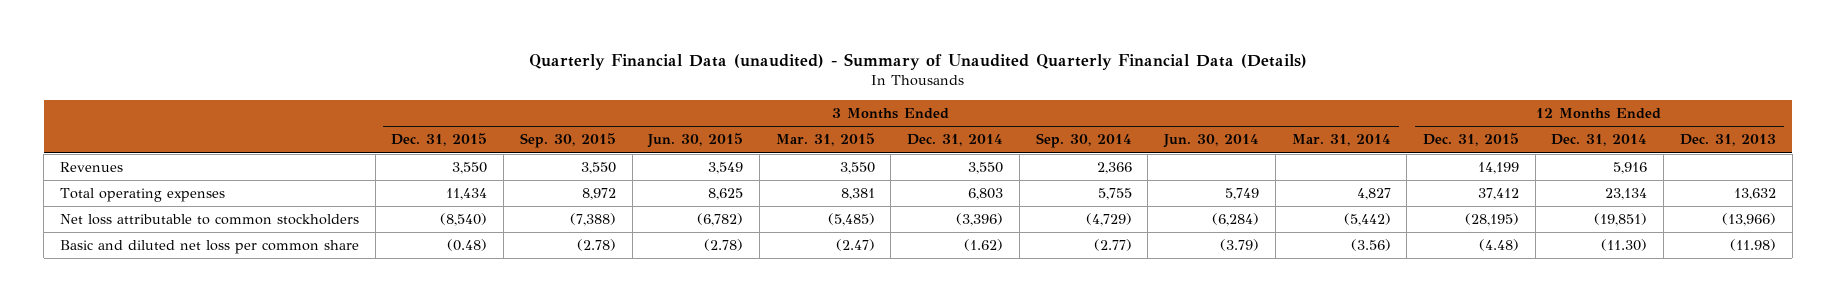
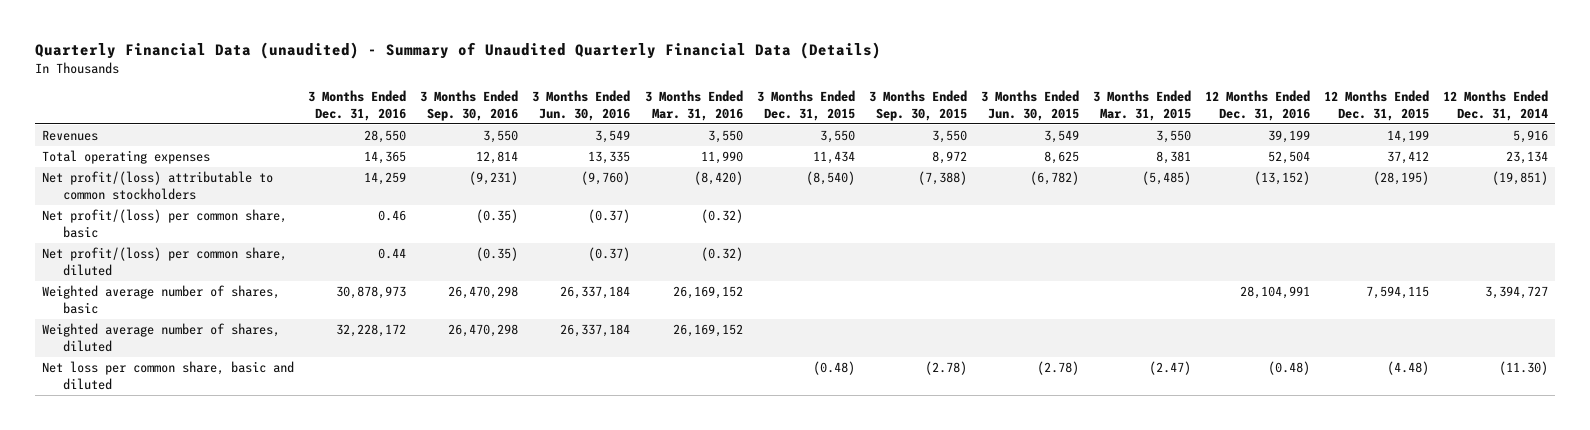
- | 3 Months Ended Dec. 31, 2015 | 3 Months Ended Sep. 30, 2015 | 3 Months Ended Jun. 30, 2015 | 3 Months Ended Mar. 31, 2015 | 3 Months Ended Dec. 31, 2014 | 3 Months Ended Sep. 30, 2014 | 3 Months Ended Jun. 30, 2014 | 3 Months Ended Mar. 31, 2014 | 12 Months Ended Dec. 31, 2015 | 12 Months Ended Dec. 31, 2014 | 12 Months Ended Dec. 31, 2013
+ | 3 Months Ended Dec. 31, 2016 | 3 Months Ended Sep. 30, 2016 | 3 Months Ended Jun. 30, 2016 | 3 Months Ended Mar. 31, 2016 | 3 Months Ended Dec. 31, 2015 | 3 Months Ended Sep. 30, 2015 | 3 Months Ended Jun. 30, 2015 | 3 Months Ended Mar. 31, 2015 | 12 Months Ended Dec. 31, 2016 | 12 Months Ended Dec. 31, 2015 | 12 Months Ended Dec. 31, 2014
- Net loss attributable to common stockholders | (8,540) | (7,388) | (6,782) | (5,485) | (3,396) | (4,729) | (6,284) | (5,442) | (28,195) | (19,851) | (13,966)
- Basic and diluted net loss per common share | (0.48) | (2.78) | (2.78) | (2.47) | (1.62) | (2.77) | (3.79) | (3.56) | (4.48) | (11.30) | (11.98)
+ Net profit/(loss) attributable to common stockholders | 14,259 | (9,231) | (9,760) | (8,420) | (8,540) | (7,388) | (6,782) | (5,485) | (13,152) | (28,195) | (19,851)
+ Net profit/(loss) per common share, basic | 0.46 | (0.35) | (0.37) | (0.32) | | | | | | |
+ Net profit/(loss) per common share, diluted | 0.44 | (0.35) | (0.37) | (0.32) | | | | | | |
+ Weighted average number of shares, basic | 30,878,973 | 26,470,298 | 26,337,184 | 26,169,152 | | | | | 28,104,991 | 7,594,115 | 3,394,727
+ Weighted average number of shares, diluted | 32,228,172 | 26,470,298 | 26,337,184 | 26,169,152 | | | | | | |
+ Net loss per common share, basic and diluted | | | | | (0.48) | (2.78) | (2.78) | (2.47) | (0.48) | (4.48) | (11.30)

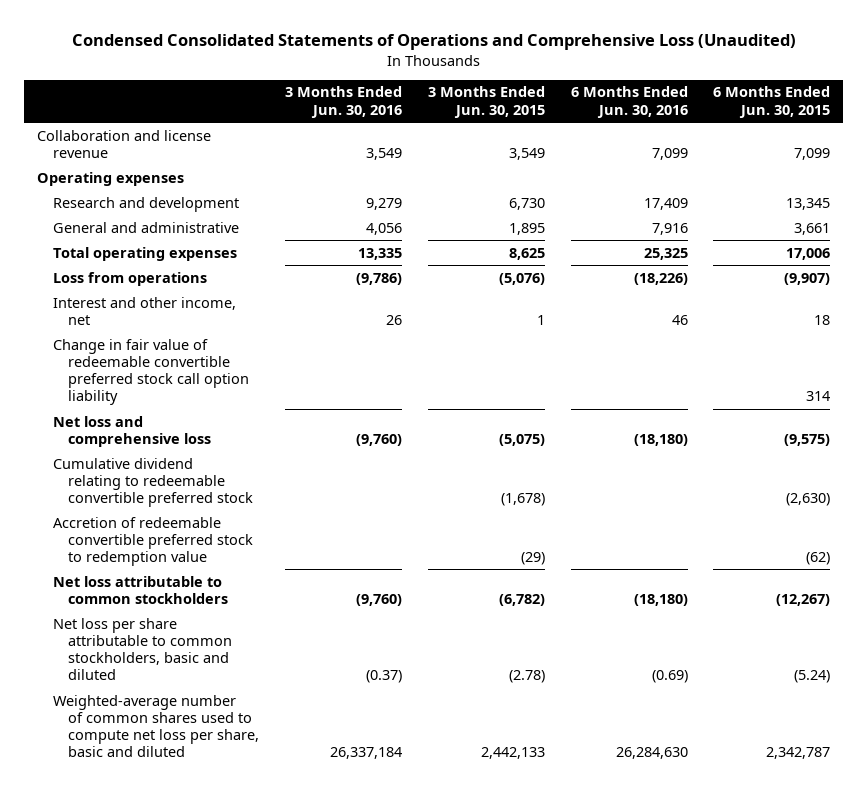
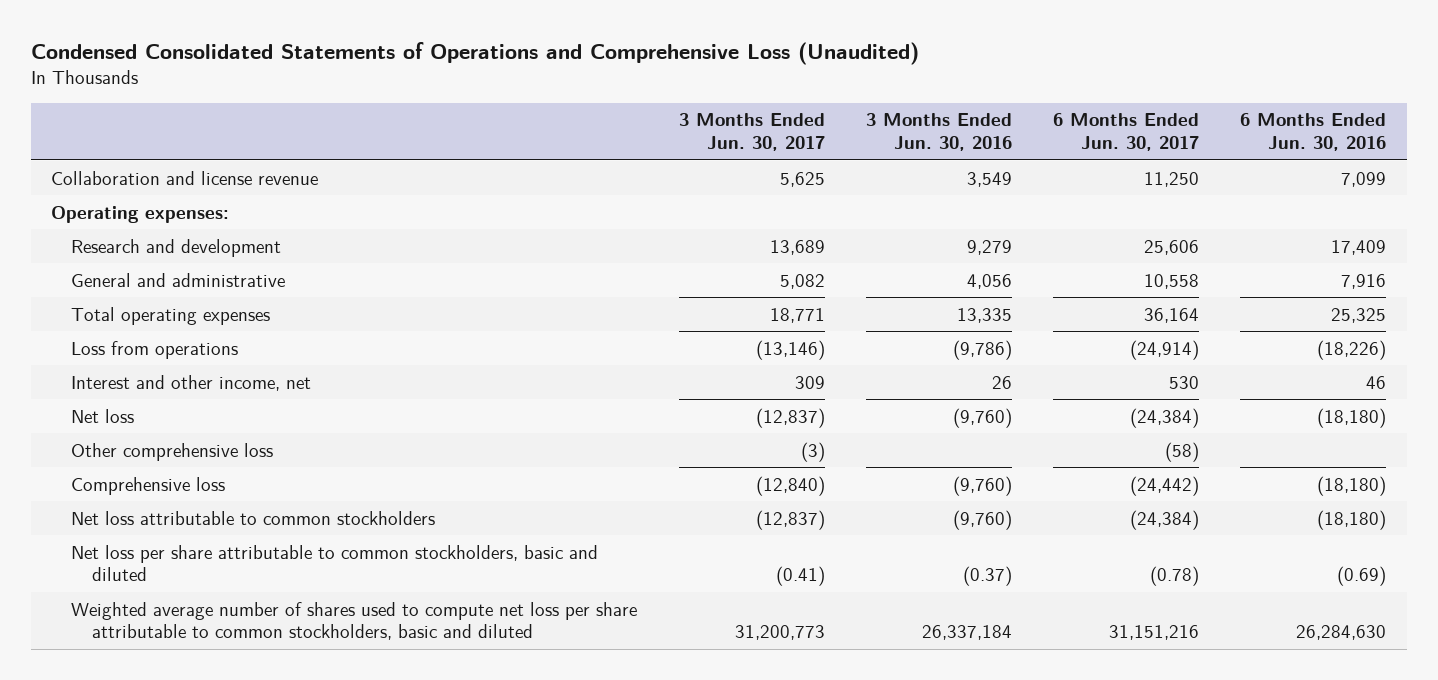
- | 3 Months Ended Jun. 30, 2016 | 3 Months Ended Jun. 30, 2015 | 6 Months Ended Jun. 30, 2016 | 6 Months Ended Jun. 30, 2015
+ | 3 Months Ended Jun. 30, 2017 | 3 Months Ended Jun. 30, 2016 | 6 Months Ended Jun. 30, 2017 | 6 Months Ended Jun. 30, 2016
- Operating expenses
+ Operating expenses:
- Change in fair value of redeemable convertible preferred stock call option liability | | | | 314
- Net loss and comprehensive loss | (9,760) | (5,075) | (18,180) | (9,575)
- Cumulative dividend relating to redeemable convertible preferred stock | | (1,678) | | (2,630)
- Accretion of redeemable convertible preferred stock to redemption value | | (29) | | (62)
+ Net loss | (12,837) | (9,760) | (24,384) | (18,180)
+ Other comprehensive loss | (3) | | (58) |
+ Comprehensive loss | (12,840) | (9,760) | (24,442) | (18,180)
- Weighted-average number of common shares used to compute net loss per share, basic and diluted | 26,337,184 | 2,442,133 | 26,284,630 | 2,342,787
+ Weighted average number of shares used to compute net loss per share attributable to common stockholders, basic and diluted | 31,200,773 | 26,337,184 | 31,151,216 | 26,284,630

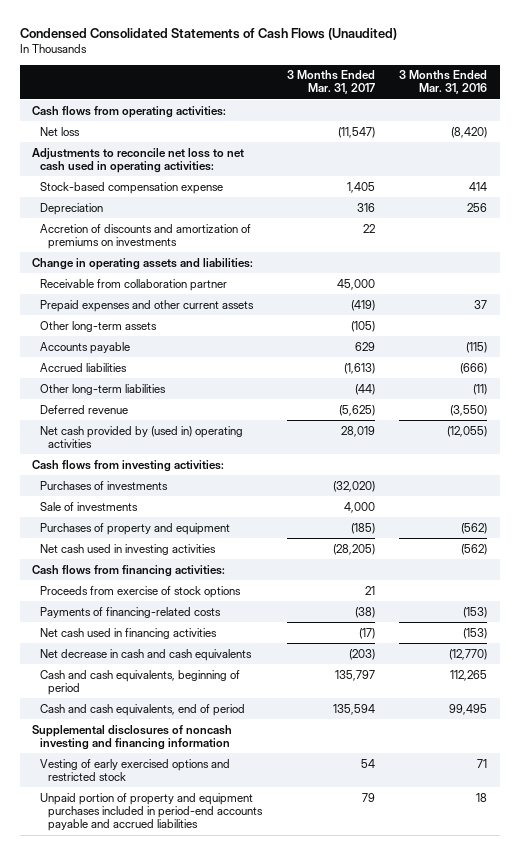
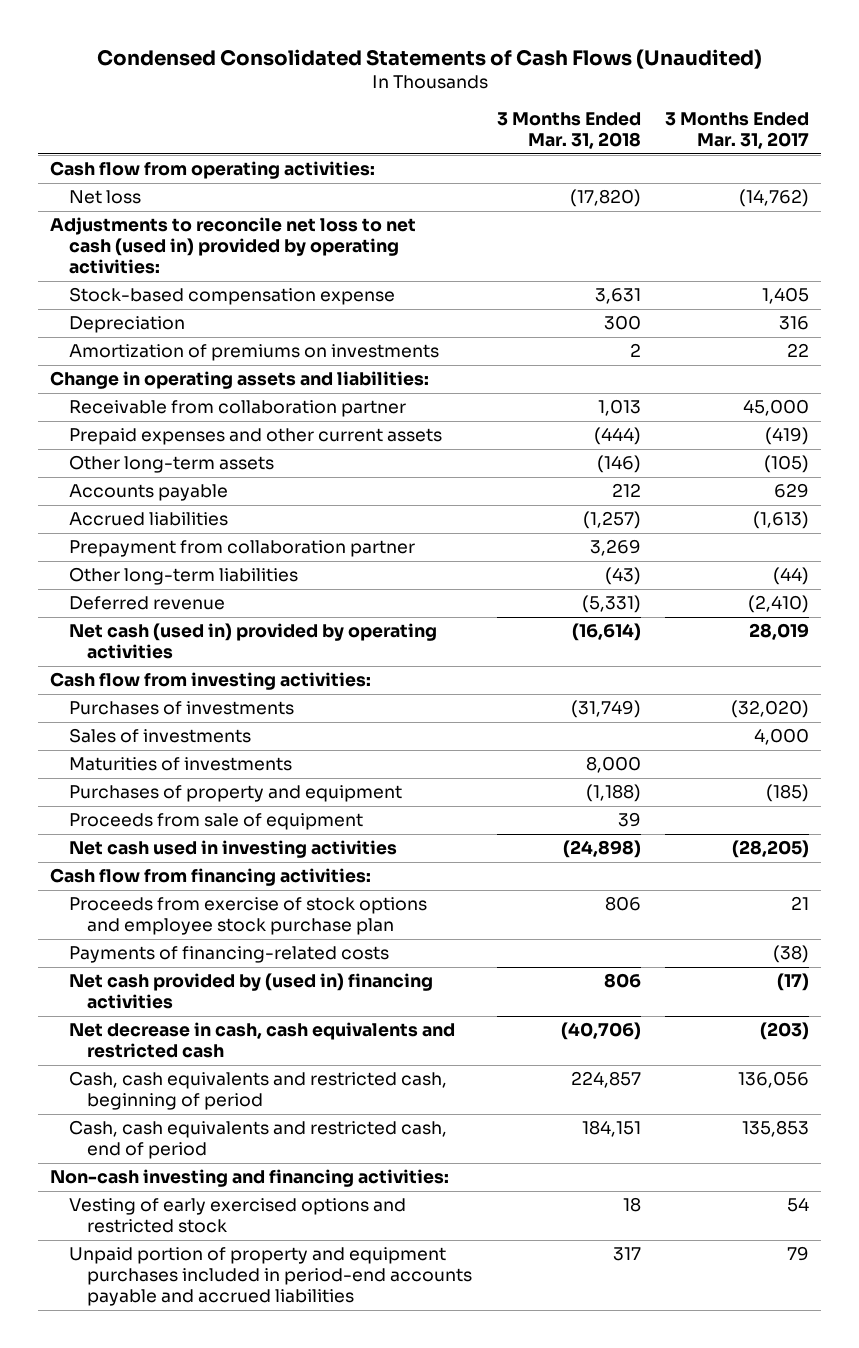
- | 3 Months Ended Mar. 31, 2017 | 3 Months Ended Mar. 31, 2016
+ | 3 Months Ended Mar. 31, 2018 | 3 Months Ended Mar. 31, 2017
- Cash flows from operating activities:
- Net loss | (11,547) | (8,420)
- Adjustments to reconcile net loss to net cash used in operating activities:
+ Cash flow from operating activities:
+ Net loss | (17,820) | (14,762)
+ Adjustments to reconcile net loss to net cash (used in) provided by operating activities:
- Accretion of discounts and amortization of premiums on investments | 22 |
+ Amortization of premiums on investments | 2 | 22
+ Prepayment from collaboration partner | 3,269 |
- Deferred revenue | (5,625) | (3,550)
- Net cash provided by (used in) operating activities | 28,019 | (12,055)
- Cash flows from investing activities:
+ Deferred revenue | (5,331) | (2,410)
+ Net cash (used in) provided by operating activities | (16,614) | 28,019
+ Cash flow from investing activities:
- Sale of investments | 4,000 |
+ Sales of investments | | 4,000
+ Maturities of investments | 8,000 |
+ Proceeds from sale of equipment | 39 |
- Cash flows from financing activities:
- Proceeds from exercise of stock options | 21 |
+ Cash flow from financing activities:
+ Proceeds from exercise of stock options and employee stock purchase plan | 806 | 21
- Net cash used in financing activities | (17) | (153)
- Net decrease in cash and cash equivalents | (203) | (12,770)
- Cash and cash equivalents, beginning of period | 135,797 | 112,265
- Cash and cash equivalents, end of period | 135,594 | 99,495
- Supplemental disclosures of noncash investing and financing information
+ Net cash provided by (used in) financing activities | 806 | (17)
+ Net decrease in cash, cash equivalents and restricted cash | (40,706) | (203)
+ Cash, cash equivalents and restricted cash, beginning of period | 224,857 | 136,056
+ Cash, cash equivalents and restricted cash, end of period | 184,151 | 135,853
+ Non-cash investing and financing activities:

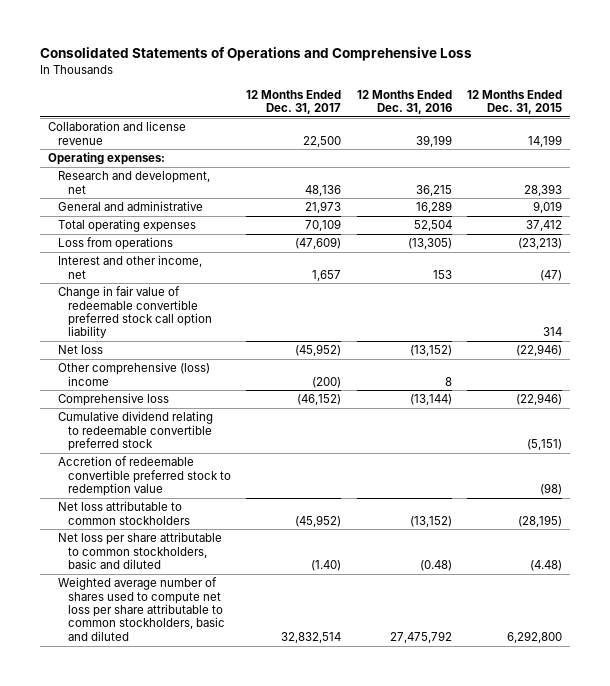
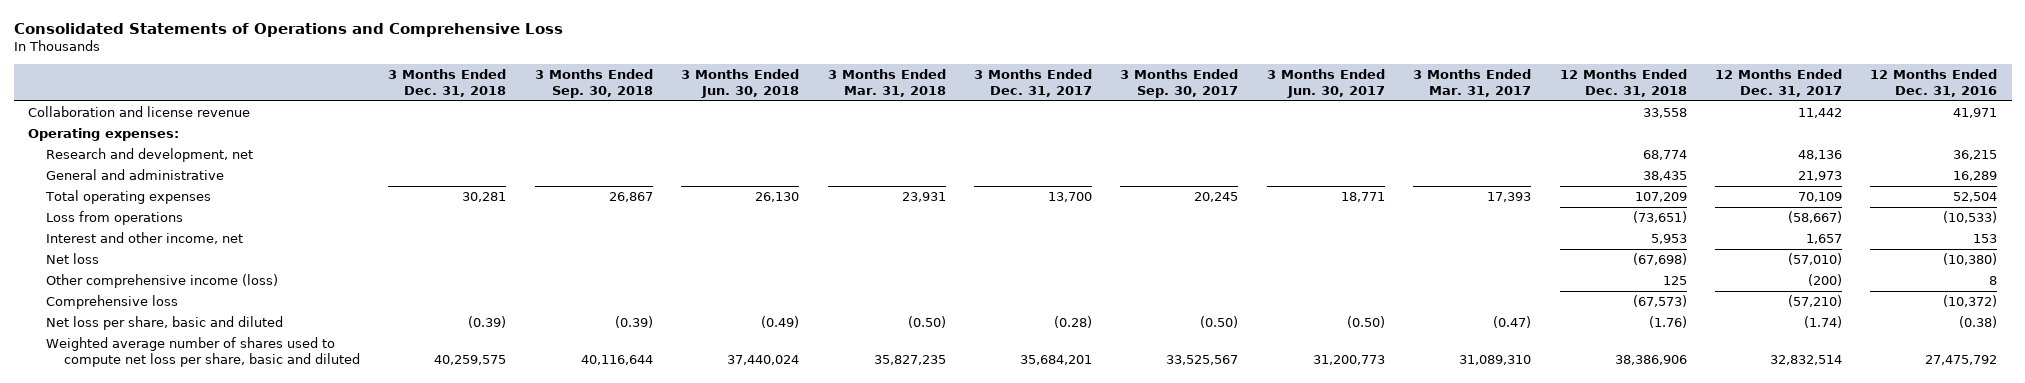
- | 12 Months Ended Dec. 31, 2017 | 12 Months Ended Dec. 31, 2016 | 12 Months Ended Dec. 31, 2015
+ | 3 Months Ended Dec. 31, 2018 | 3 Months Ended Sep. 30, 2018 | 3 Months Ended Jun. 30, 2018 | 3 Months Ended Mar. 31, 2018 | 3 Months Ended Dec. 31, 2017 | 3 Months Ended Sep. 30, 2017 | 3 Months Ended Jun. 30, 2017 | 3 Months Ended Mar. 31, 2017 | 12 Months Ended Dec. 31, 2018 | 12 Months Ended Dec. 31, 2017 | 12 Months Ended Dec. 31, 2016
- Collaboration and license revenue | 22,500 | 39,199 | 14,199
+ Collaboration and license revenue | | | | | | | | | 33,558 | 11,442 | 41,971
- Loss from operations | (47,609) | (13,305) | (23,213)
+ Loss from operations | | | | | | | | | (73,651) | (58,667) | (10,533)
- Change in fair value of redeemable convertible preferred stock call option liability | | | 314
- Net loss | (45,952) | (13,152) | (22,946)
- Other comprehensive (loss) income | (200) | 8 |
- Comprehensive loss | (46,152) | (13,144) | (22,946)
- Cumulative dividend relating to redeemable convertible preferred stock | | | (5,151)
- Accretion of redeemable convertible preferred stock to redemption value | | | (98)
- Net loss attributable to common stockholders | (45,952) | (13,152) | (28,195)
- Net loss per share attributable to common stockholders, basic and diluted | (1.40) | (0.48) | (4.48)
- Weighted average number of shares used to compute net loss per share attributable to common stockholders, basic and diluted | 32,832,514 | 27,475,792 | 6,292,800
+ Net loss | | | | | | | | | (67,698) | (57,010) | (10,380)
+ Other comprehensive income (loss) | | | | | | | | | 125 | (200) | 8
+ Comprehensive loss | | | | | | | | | (67,573) | (57,210) | (10,372)
+ Net loss per share, basic and diluted | (0.39) | (0.39) | (0.49) | (0.50) | (0.28) | (0.50) | (0.50) | (0.47) | (1.76) | (1.74) | (0.38)
+ Weighted average number of shares used to compute net loss per share, basic and diluted | 40,259,575 | 40,116,644 | 37,440,024 | 35,827,235 | 35,684,201 | 33,525,567 | 31,200,773 | 31,089,310 | 38,386,906 | 32,832,514 | 27,475,792

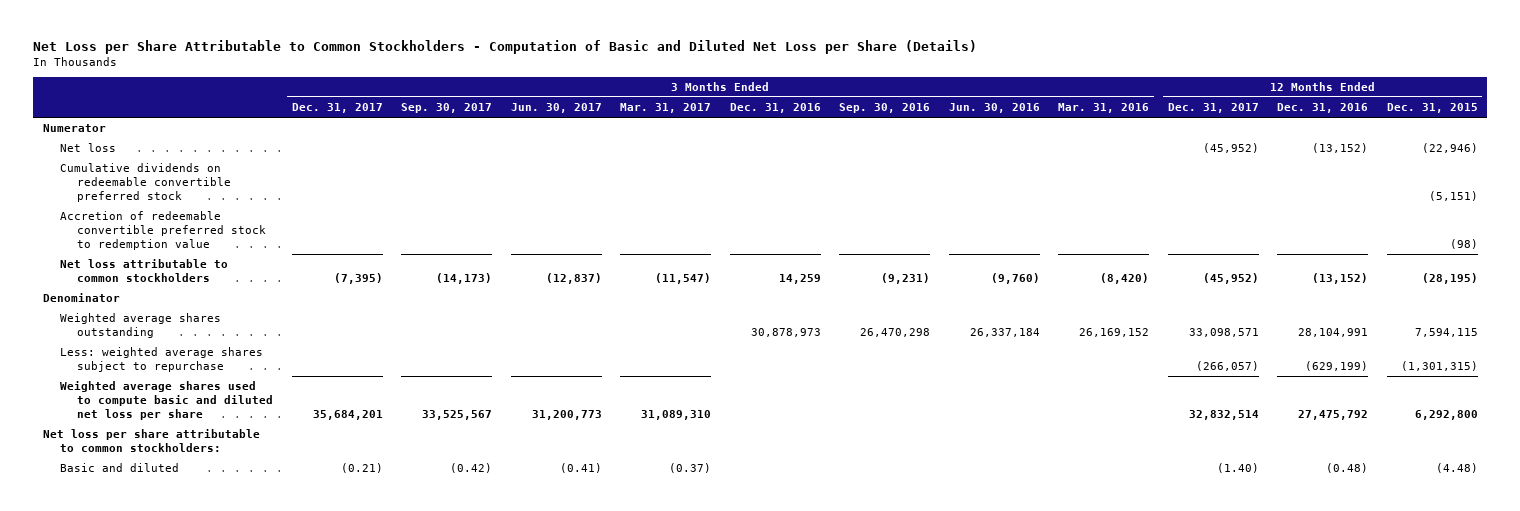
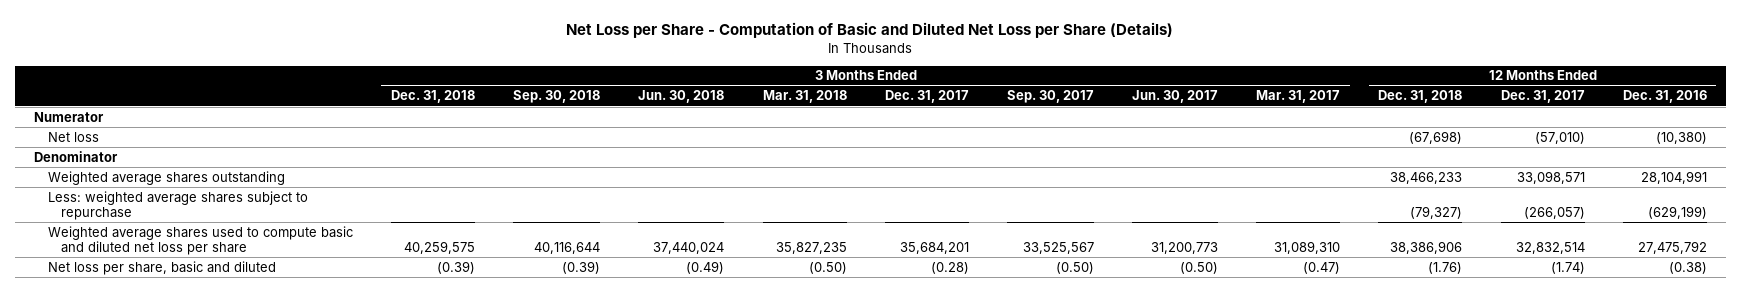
- Net Loss per Share Attributable to Common Stockholders - Computation of Basic and Diluted Net Loss per Share (Details)
+ Net Loss per Share - Computation of Basic and Diluted Net Loss per Share (Details)
- | 3 Months Ended Dec. 31, 2017 | 3 Months Ended Sep. 30, 2017 | 3 Months Ended Jun. 30, 2017 | 3 Months Ended Mar. 31, 2017 | 3 Months Ended Dec. 31, 2016 | 3 Months Ended Sep. 30, 2016 | 3 Months Ended Jun. 30, 2016 | 3 Months Ended Mar. 31, 2016 | 12 Months Ended Dec. 31, 2017 | 12 Months Ended Dec. 31, 2016 | 12 Months Ended Dec. 31, 2015
+ | 3 Months Ended Dec. 31, 2018 | 3 Months Ended Sep. 30, 2018 | 3 Months Ended Jun. 30, 2018 | 3 Months Ended Mar. 31, 2018 | 3 Months Ended Dec. 31, 2017 | 3 Months Ended Sep. 30, 2017 | 3 Months Ended Jun. 30, 2017 | 3 Months Ended Mar. 31, 2017 | 12 Months Ended Dec. 31, 2018 | 12 Months Ended Dec. 31, 2017 | 12 Months Ended Dec. 31, 2016
- Net loss | | | | | | | | | (45,952) | (13,152) | (22,946)
- Cumulative dividends on redeemable convertible preferred stock | | | | | | | | | | | (5,151)
- Accretion of redeemable convertible preferred stock to redemption value | | | | | | | | | | | (98)
- Net loss attributable to common stockholders | (7,395) | (14,173) | (12,837) | (11,547) | 14,259 | (9,231) | (9,760) | (8,420) | (45,952) | (13,152) | (28,195)
+ Net loss | | | | | | | | | (67,698) | (57,010) | (10,380)
- Net loss per share attributable to common stockholders:
- Basic and diluted | (0.21) | (0.42) | (0.41) | (0.37) | | | | | (1.40) | (0.48) | (4.48)
+ Net loss per share, basic and diluted | (0.39) | (0.39) | (0.49) | (0.50) | (0.28) | (0.50) | (0.50) | (0.47) | (1.76) | (1.74) | (0.38)

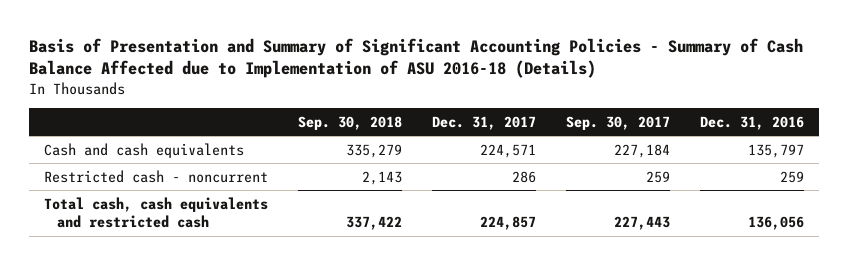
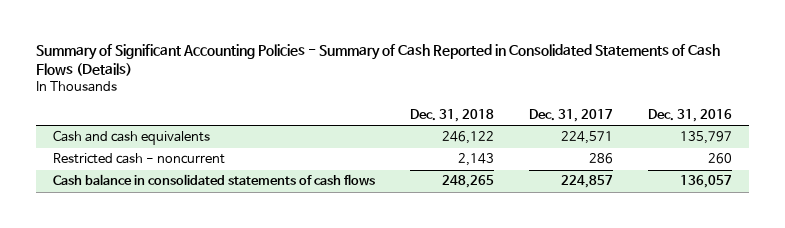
- Basis of Presentation and Summary of Significant Accounting Policies - Summary of Cash Balance Affected due to Implementation of ASU 2016-18 (Details)
+ Summary of Significant Accounting Policies - Summary of Cash Reported in Consolidated Statements of Cash Flows (Details)
- | Sep. 30, 2018 | Dec. 31, 2017 | Sep. 30, 2017 | Dec. 31, 2016
+ | Dec. 31, 2018 | Dec. 31, 2017 | Dec. 31, 2016
- Restricted cash - noncurrent | 2,143 | 286 | 259 | 259
- Total cash, cash equivalents and restricted cash | 337,422 | 224,857 | 227,443 | 136,056
+ Restricted cash - noncurrent | 2,143 | 286 | 260
+ Cash balance in consolidated statements of cash flows | 248,265 | 224,857 | 136,057

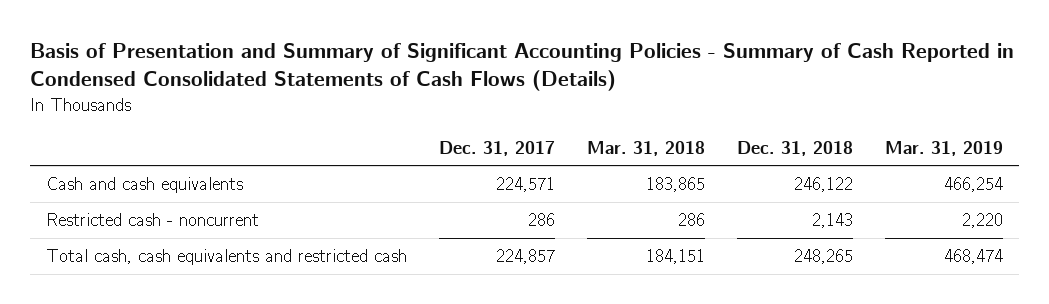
- Summary of Significant Accounting Policies - Summary of Cash Reported in Consolidated Statements of Cash Flows (Details)
+ Basis of Presentation and Summary of Significant Accounting Policies - Summary of Cash Reported in Condensed Consolidated Statements of Cash Flows (Details)
- | Dec. 31, 2018 | Dec. 31, 2017 | Dec. 31, 2016
+ | Dec. 31, 2017 | Mar. 31, 2018 | Dec. 31, 2018 | Mar. 31, 2019
- Cash balance in consolidated statements of cash flows | 248,265 | 224,857 | 136,057
+ Total cash, cash equivalents and restricted cash | 224,857 | 184,151 | 248,265 | 468,474

